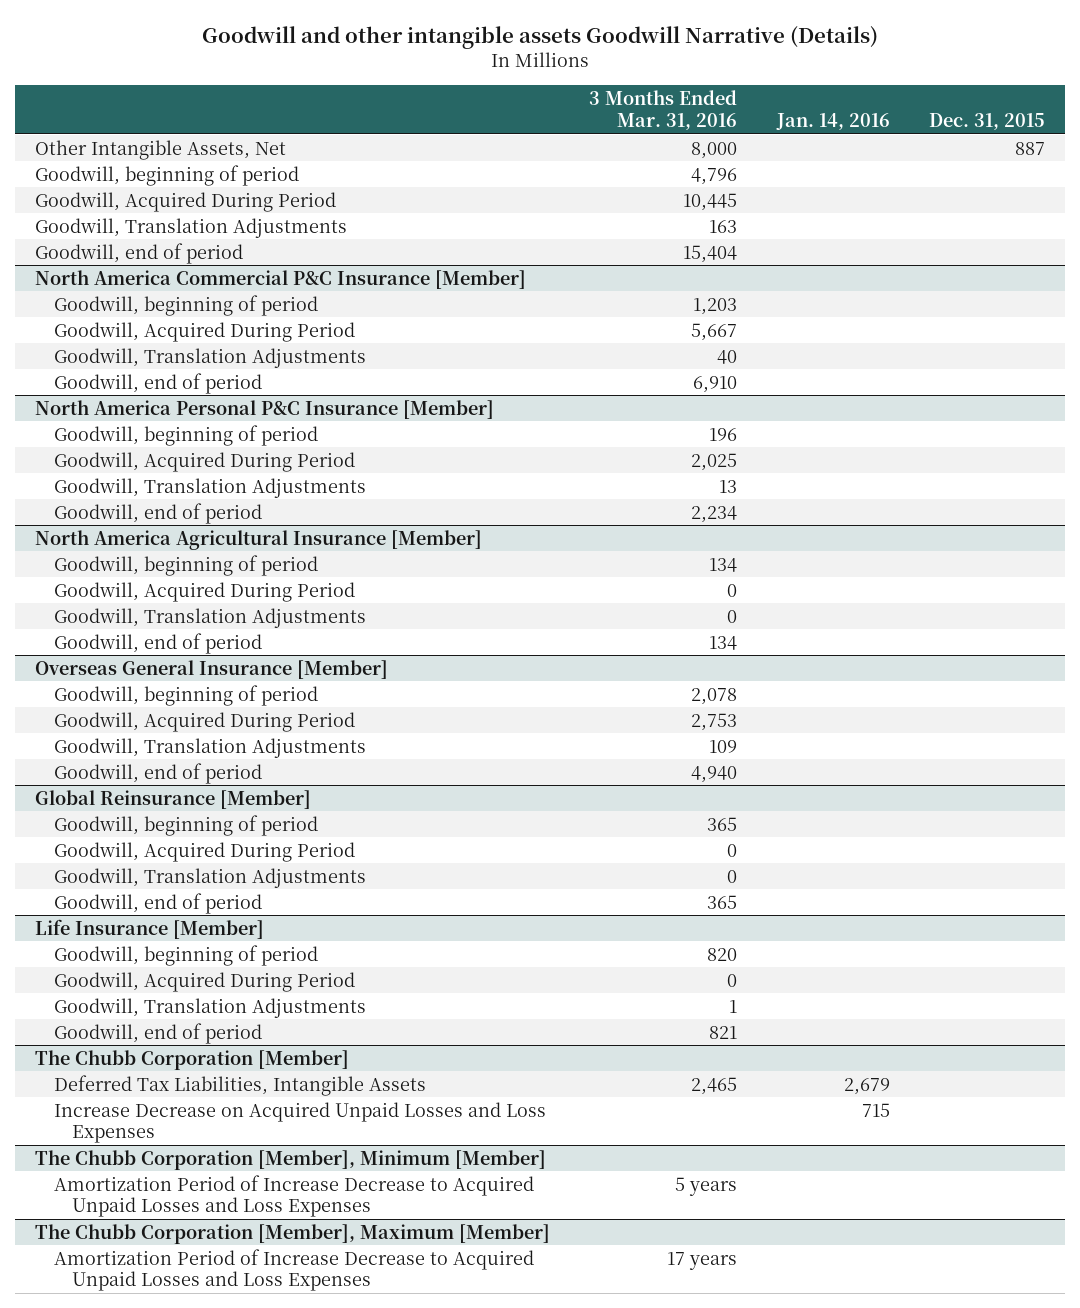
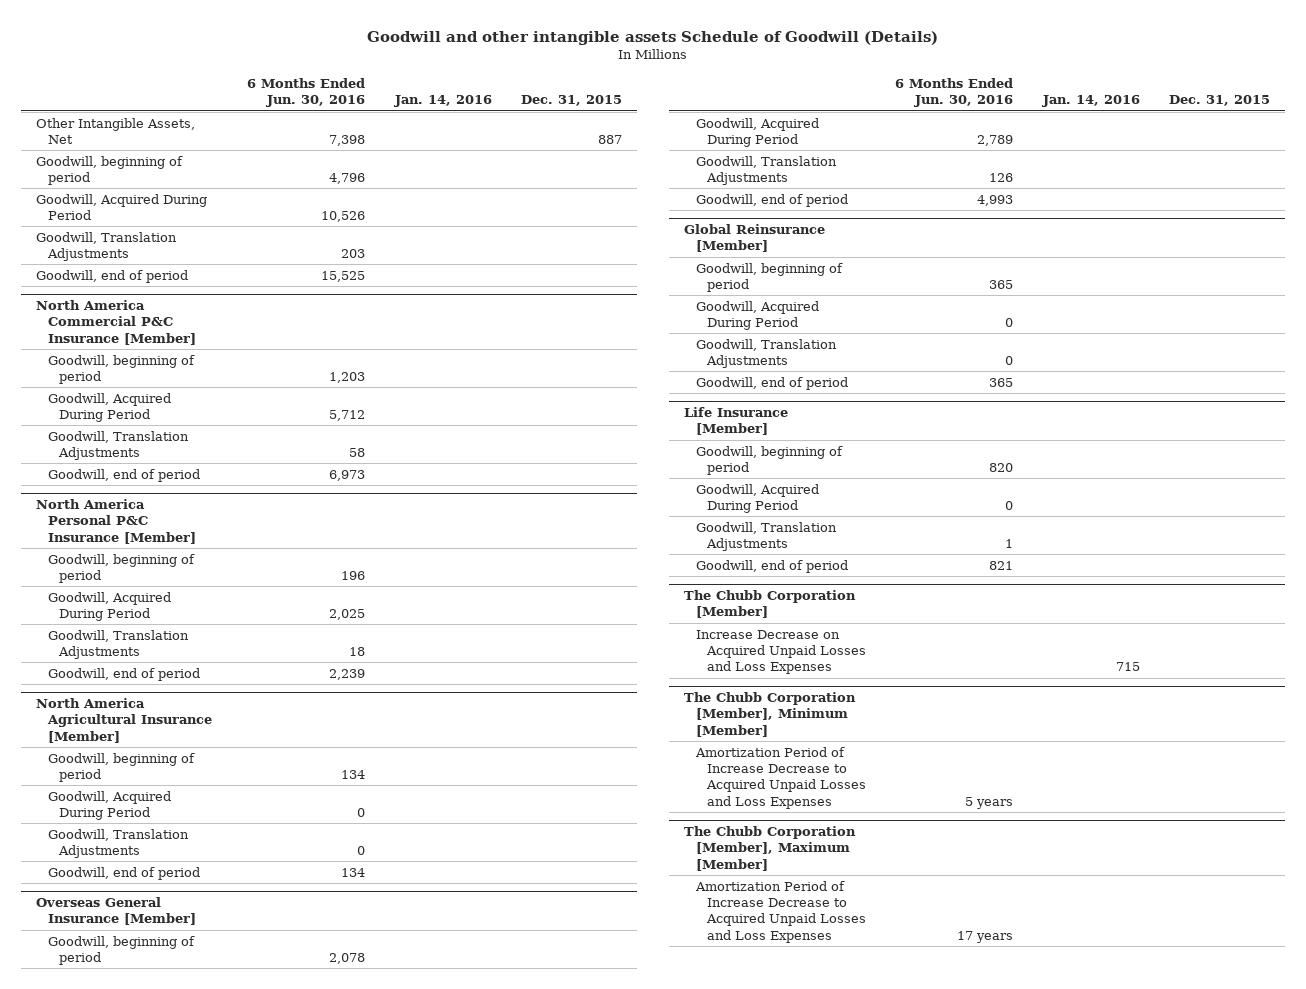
- Goodwill and other intangible assets Goodwill Narrative (Details)
+ Goodwill and other intangible assets Schedule of Goodwill (Details)
- | 3 Months Ended Mar. 31, 2016 | Jan. 14, 2016 | Dec. 31, 2015
+ | 6 Months Ended Jun. 30, 2016 | Jan. 14, 2016 | Dec. 31, 2015
@ The Chubb Corporation [Member]
- Deferred Tax Liabilities, Intangible Assets | 2,465 | 2,679 |

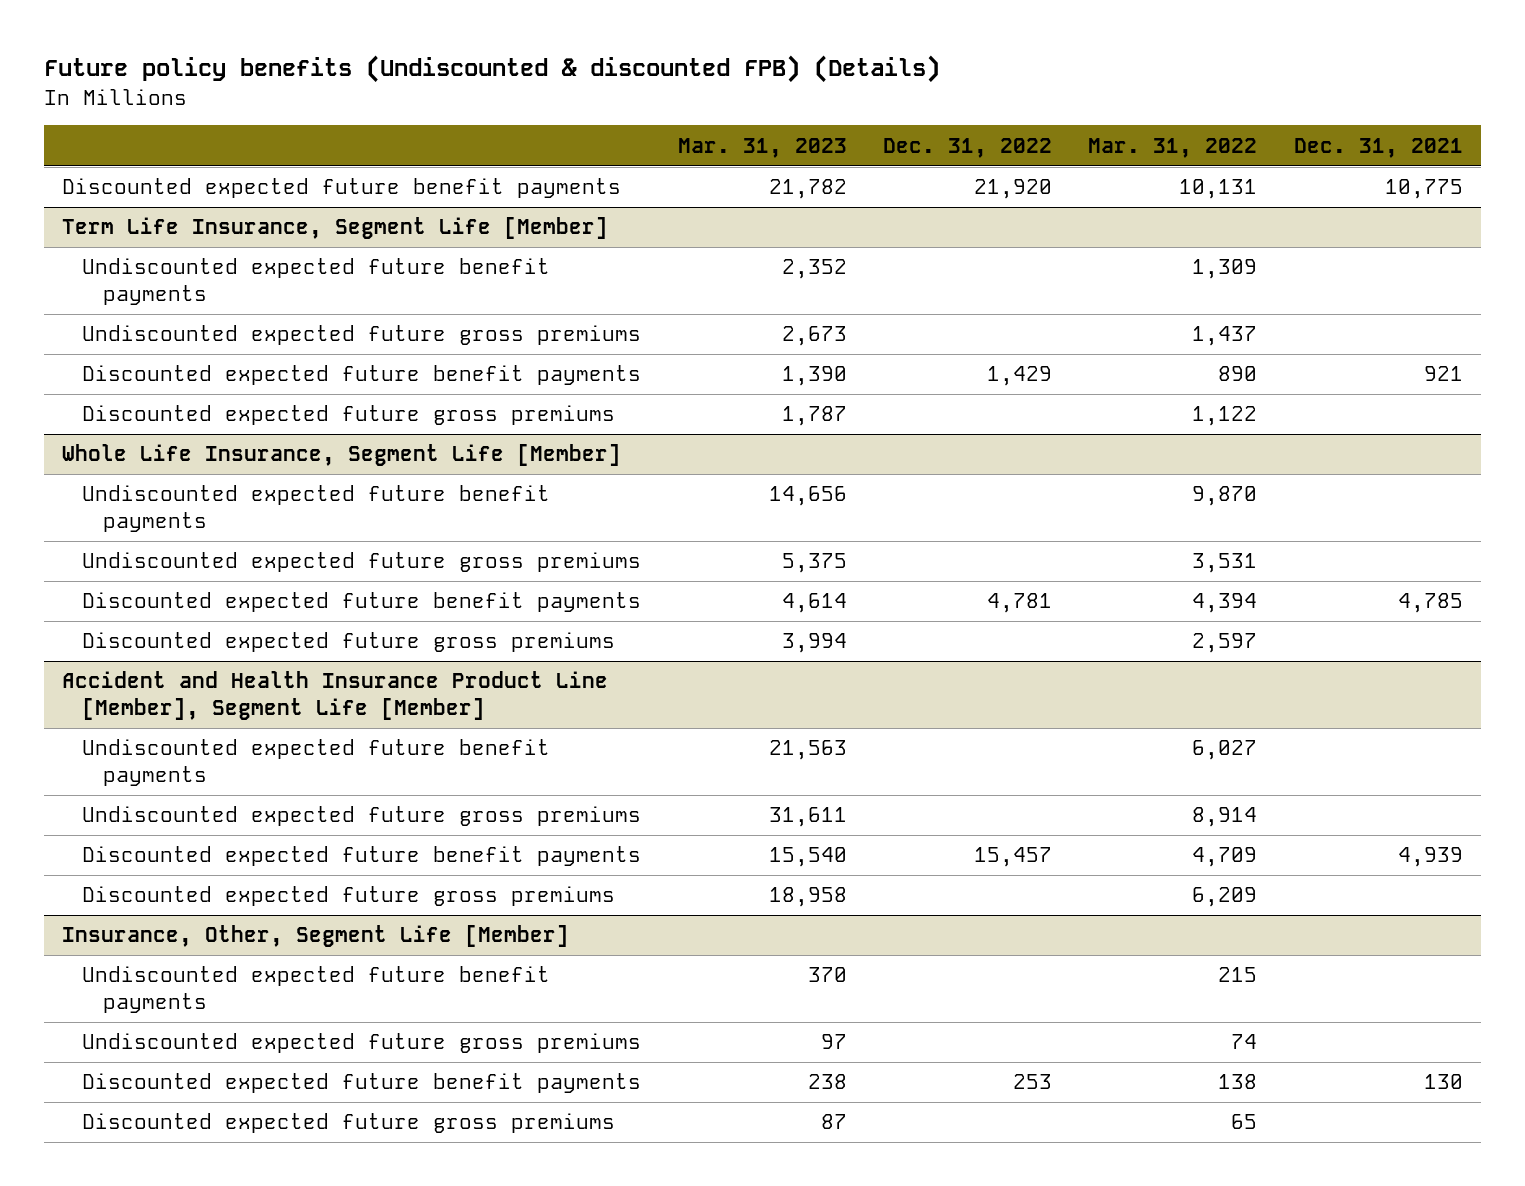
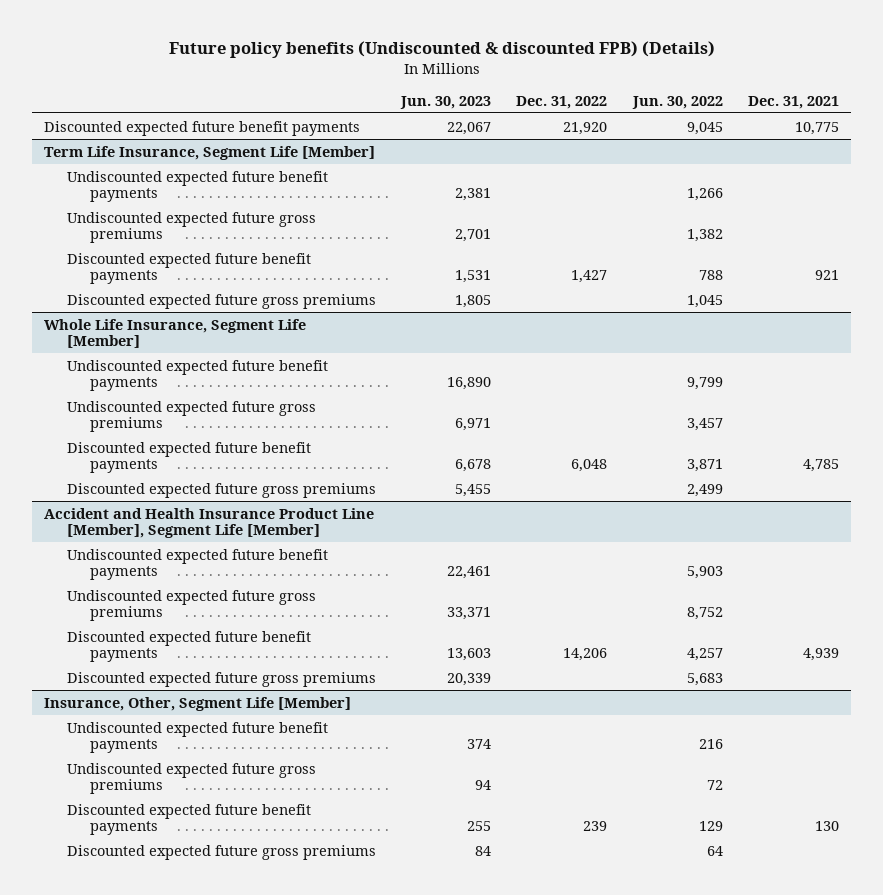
- | Mar. 31, 2023 | Dec. 31, 2022 | Mar. 31, 2022 | Dec. 31, 2021
+ | Jun. 30, 2023 | Dec. 31, 2022 | Jun. 30, 2022 | Dec. 31, 2021
@ Term Life Insurance, Segment Life [Member]
- Discounted expected future benefit payments | 1,390 | 1,429 | 890 | 921
+ Discounted expected future benefit payments | 1,531 | 1,427 | 788 | 921
@ Whole Life Insurance, Segment Life [Member]
- Discounted expected future benefit payments | 4,614 | 4,781 | 4,394 | 4,785
+ Discounted expected future benefit payments | 6,678 | 6,048 | 3,871 | 4,785
@ Accident and Health Insurance Product Line [Member], Segment Life [Member]
- Discounted expected future benefit payments | 15,540 | 15,457 | 4,709 | 4,939
+ Discounted expected future benefit payments | 13,603 | 14,206 | 4,257 | 4,939
@ Insurance, Other, Segment Life [Member]
- Discounted expected future benefit payments | 238 | 253 | 138 | 130
+ Discounted expected future benefit payments | 255 | 239 | 129 | 130

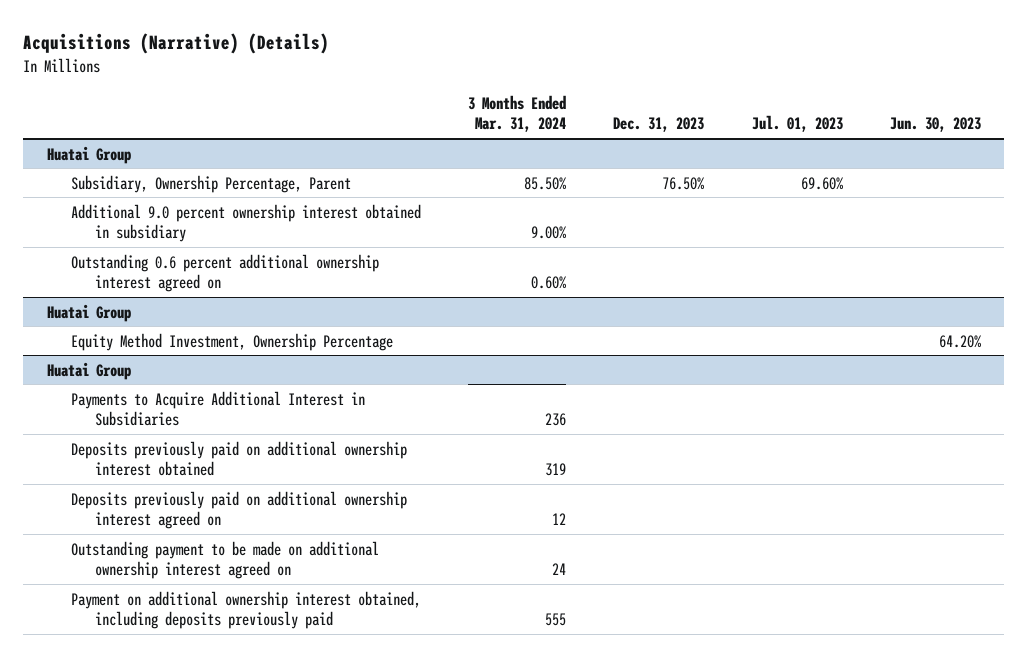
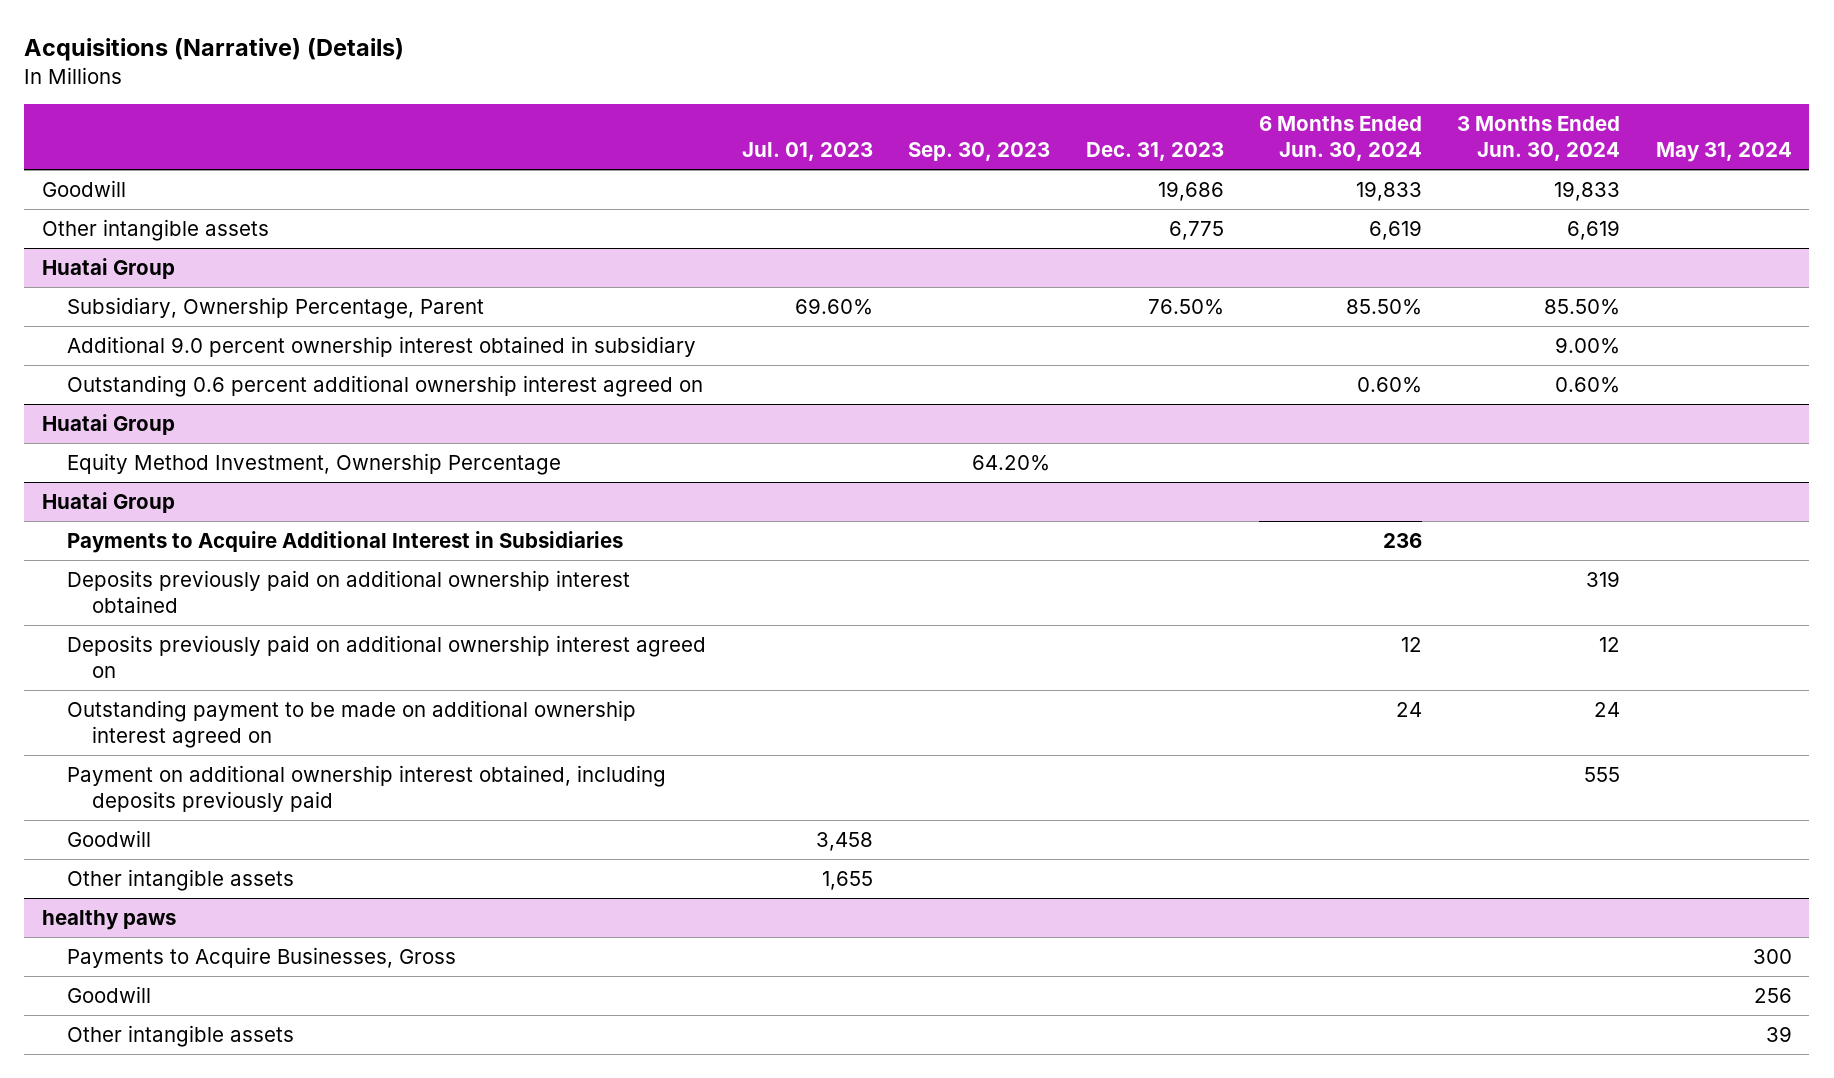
- | 3 Months Ended Mar. 31, 2024 | Dec. 31, 2023 | Jul. 01, 2023 | Jun. 30, 2023
+ | Jul. 01, 2023 | Sep. 30, 2023 | Dec. 31, 2023 | 6 Months Ended Jun. 30, 2024 | 3 Months Ended Jun. 30, 2024 | May 31, 2024
+ Goodwill | | | 19,686 | 19,833 | 19,833 |
+ Other intangible assets | | | 6,775 | 6,619 | 6,619 |
@ Huatai Group
+ Goodwill | 3,458 | | | | |
+ Other intangible assets | 1,655 | | | | |
+ healthy paws
+ Payments to Acquire Businesses, Gross | | | | | | 300
+ Goodwill | | | | | | 256
+ Other intangible assets | | | | | | 39

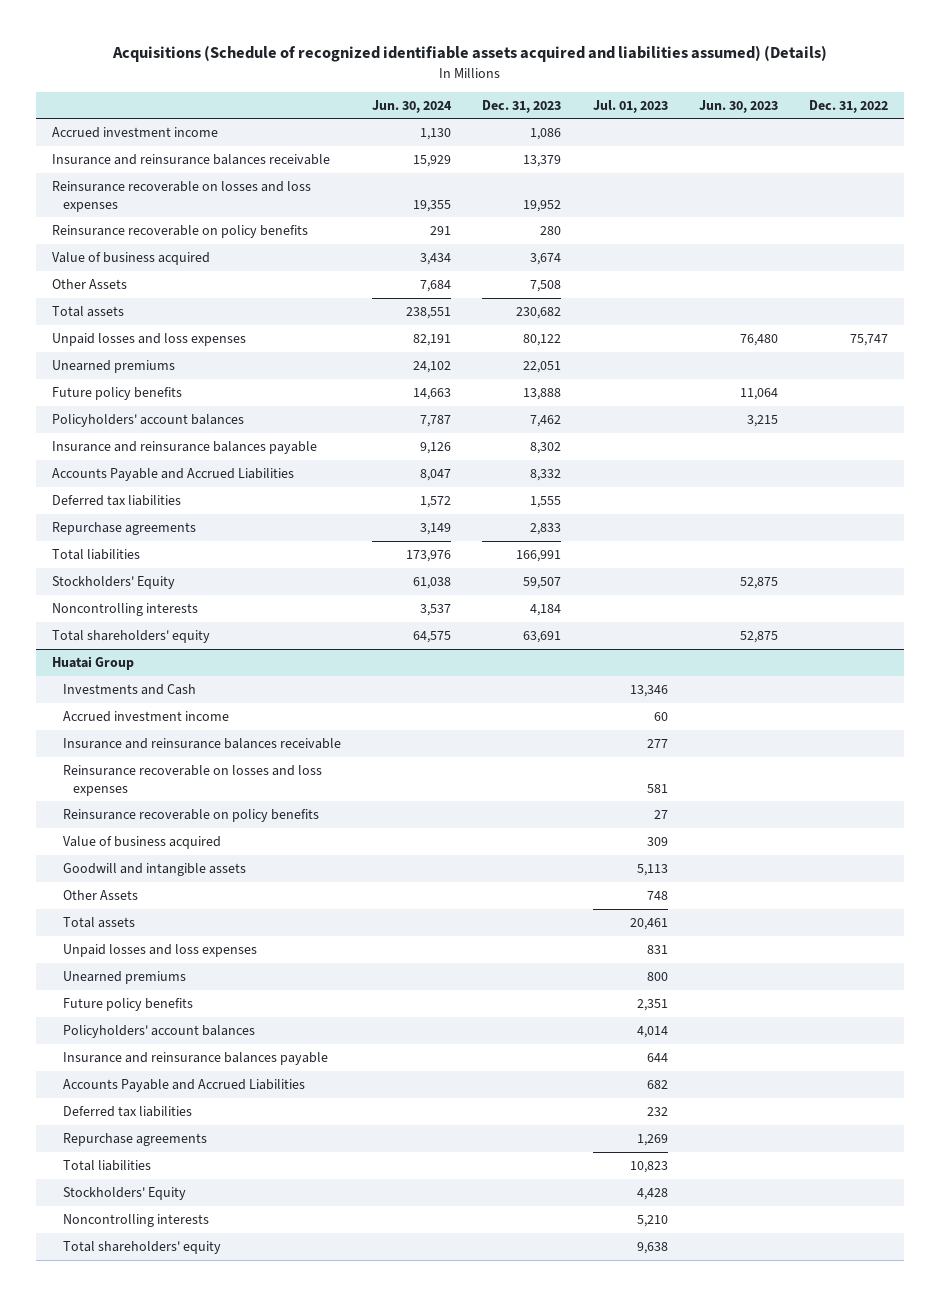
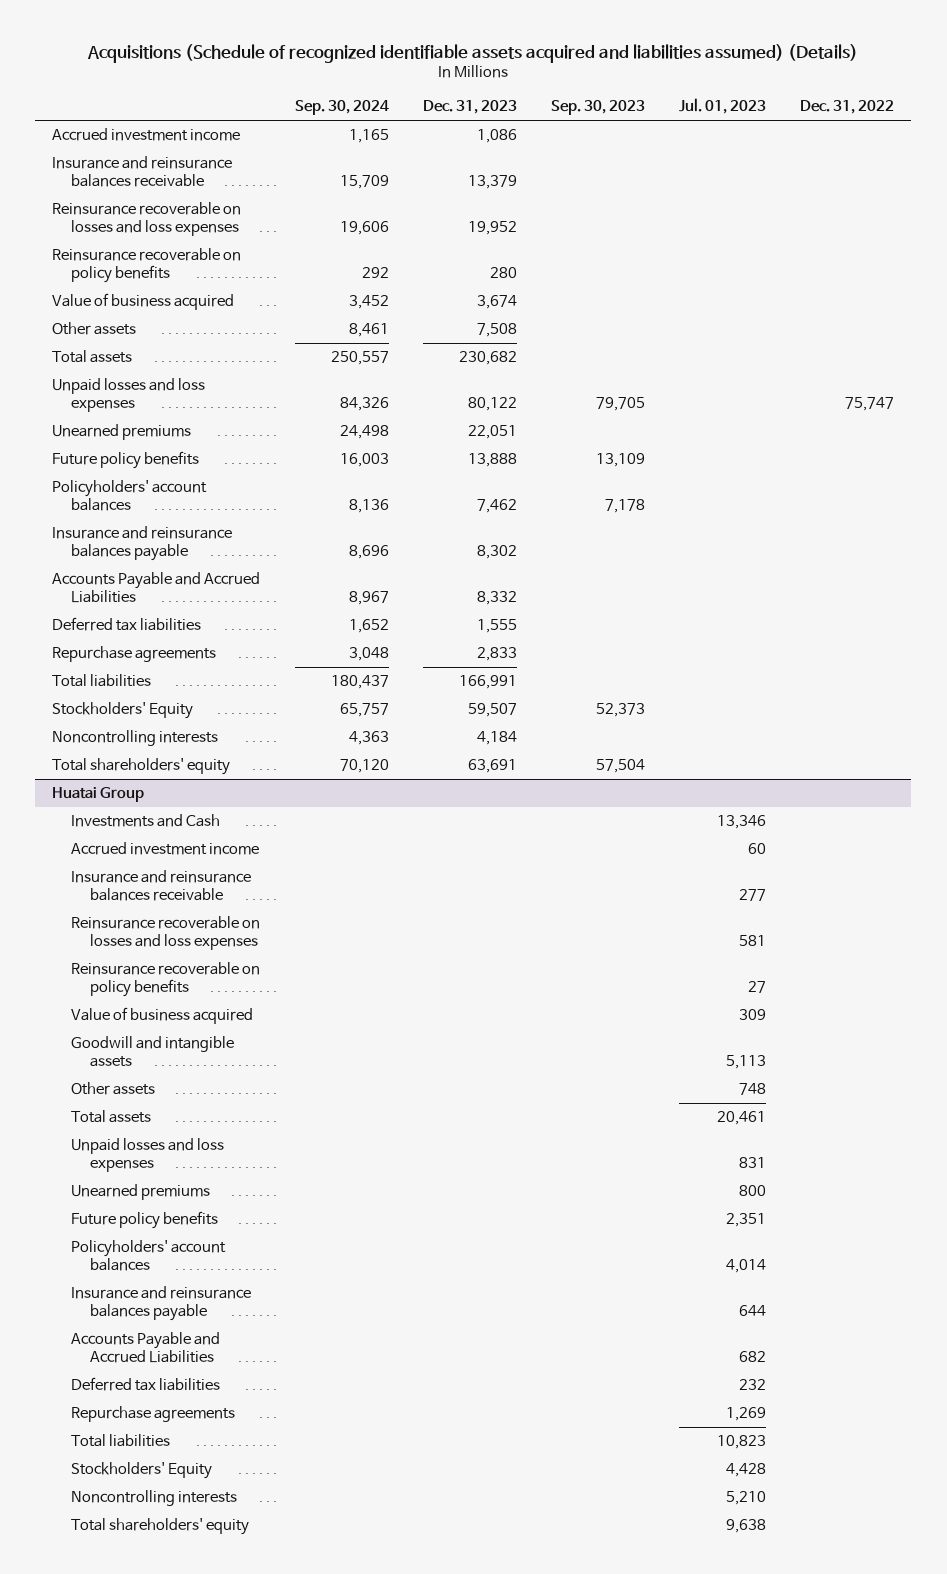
- | Jun. 30, 2024 | Dec. 31, 2023 | Jul. 01, 2023 | Jun. 30, 2023 | Dec. 31, 2022
+ | Sep. 30, 2024 | Dec. 31, 2023 | Sep. 30, 2023 | Jul. 01, 2023 | Dec. 31, 2022
- Other Assets | 7,684 | 7,508 | | |
+ Other assets | 8,461 | 7,508 | | |
@ Huatai Group
- Other Assets | | | 748 | |
+ Other assets | | | | 748 |

